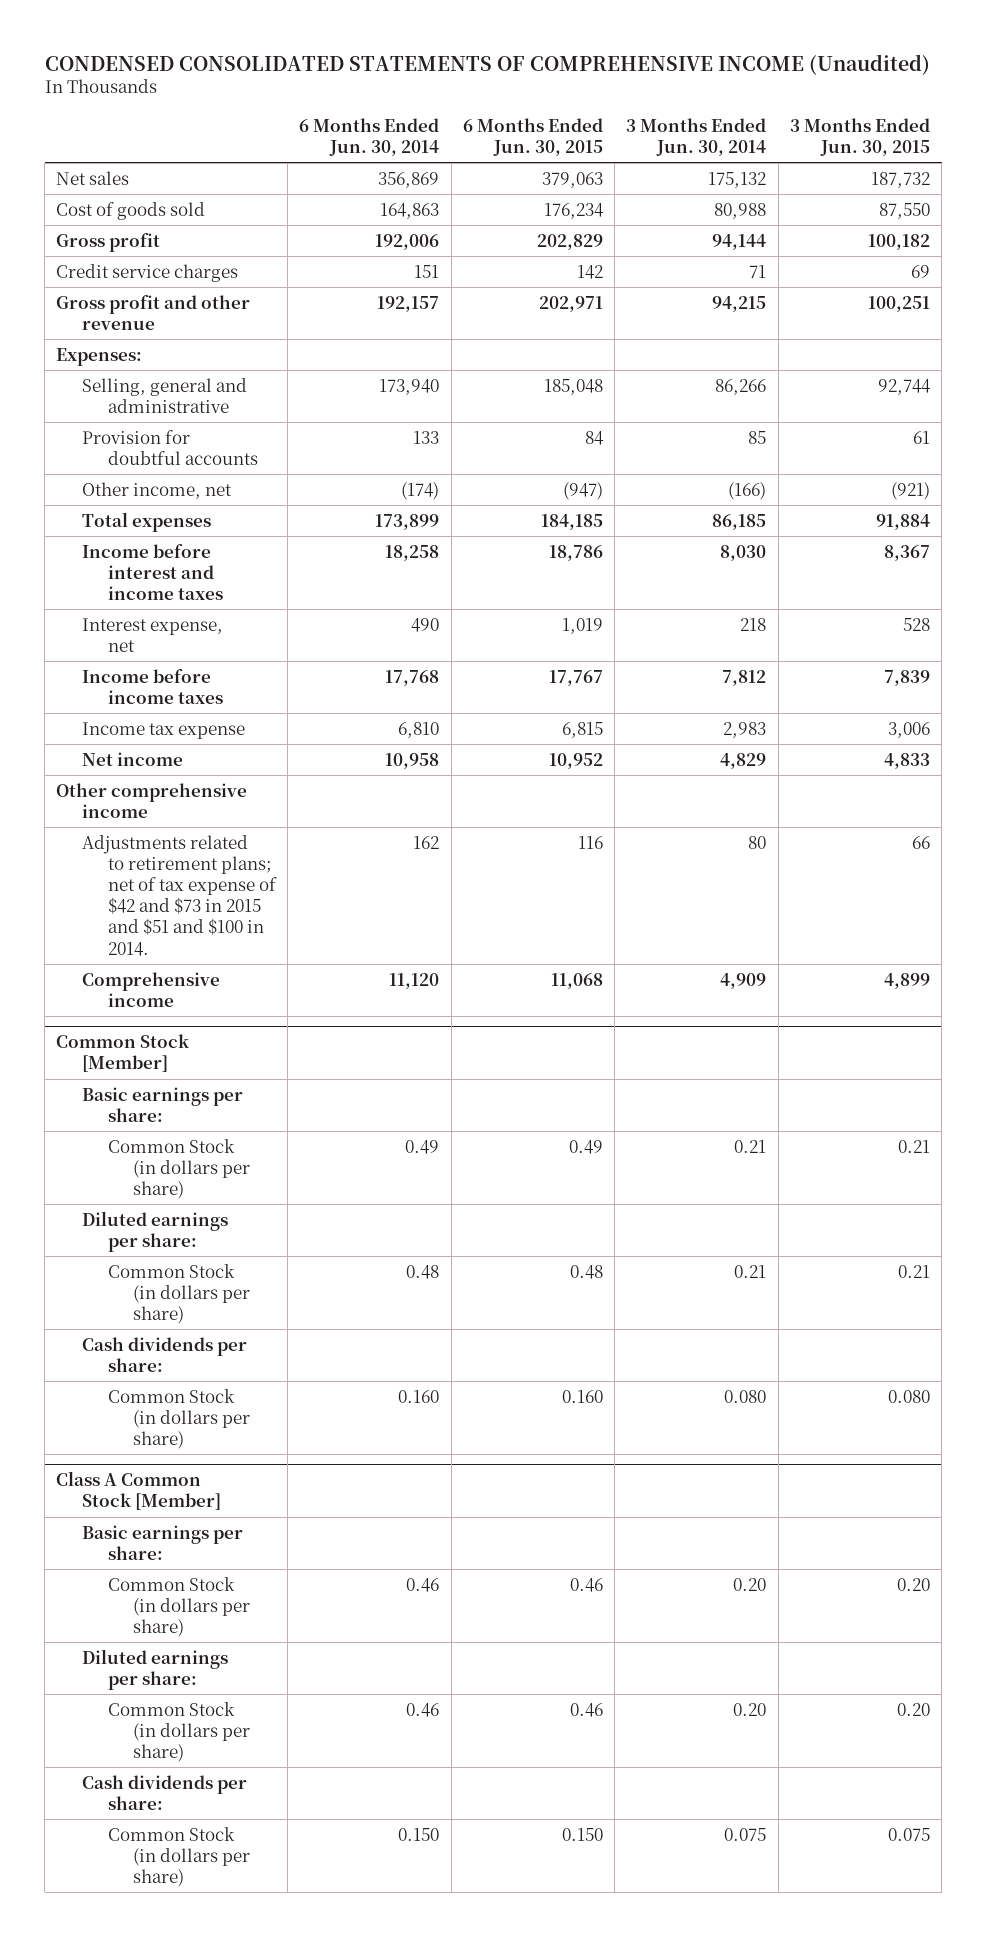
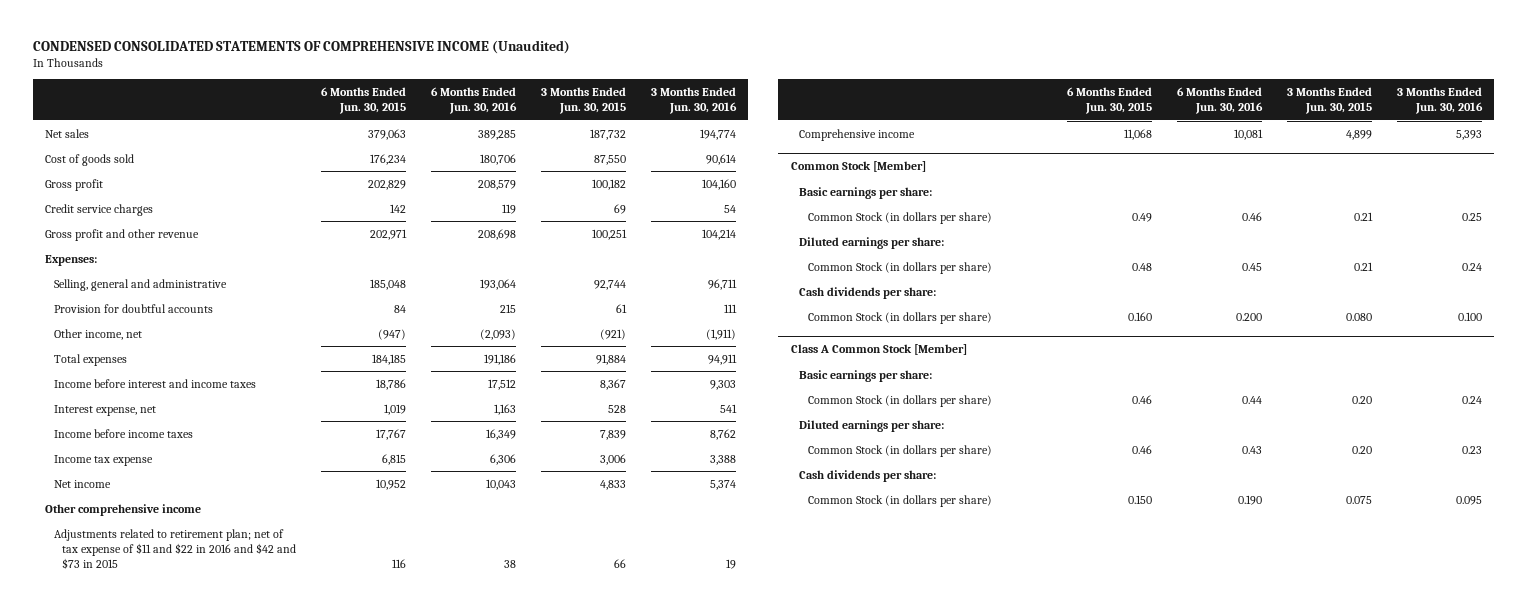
- | 6 Months Ended Jun. 30, 2014 | 6 Months Ended Jun. 30, 2015 | 3 Months Ended Jun. 30, 2014 | 3 Months Ended Jun. 30, 2015
+ | 6 Months Ended Jun. 30, 2015 | 6 Months Ended Jun. 30, 2016 | 3 Months Ended Jun. 30, 2015 | 3 Months Ended Jun. 30, 2016
- Adjustments related to retirement plans; net of tax expense of $42 and $73 in 2015 and $51 and $100 in 2014. | 162 | 116 | 80 | 66
+ Adjustments related to retirement plan; net of tax expense of $11 and $22 in 2016 and $42 and $73 in 2015 | 116 | 38 | 66 | 19

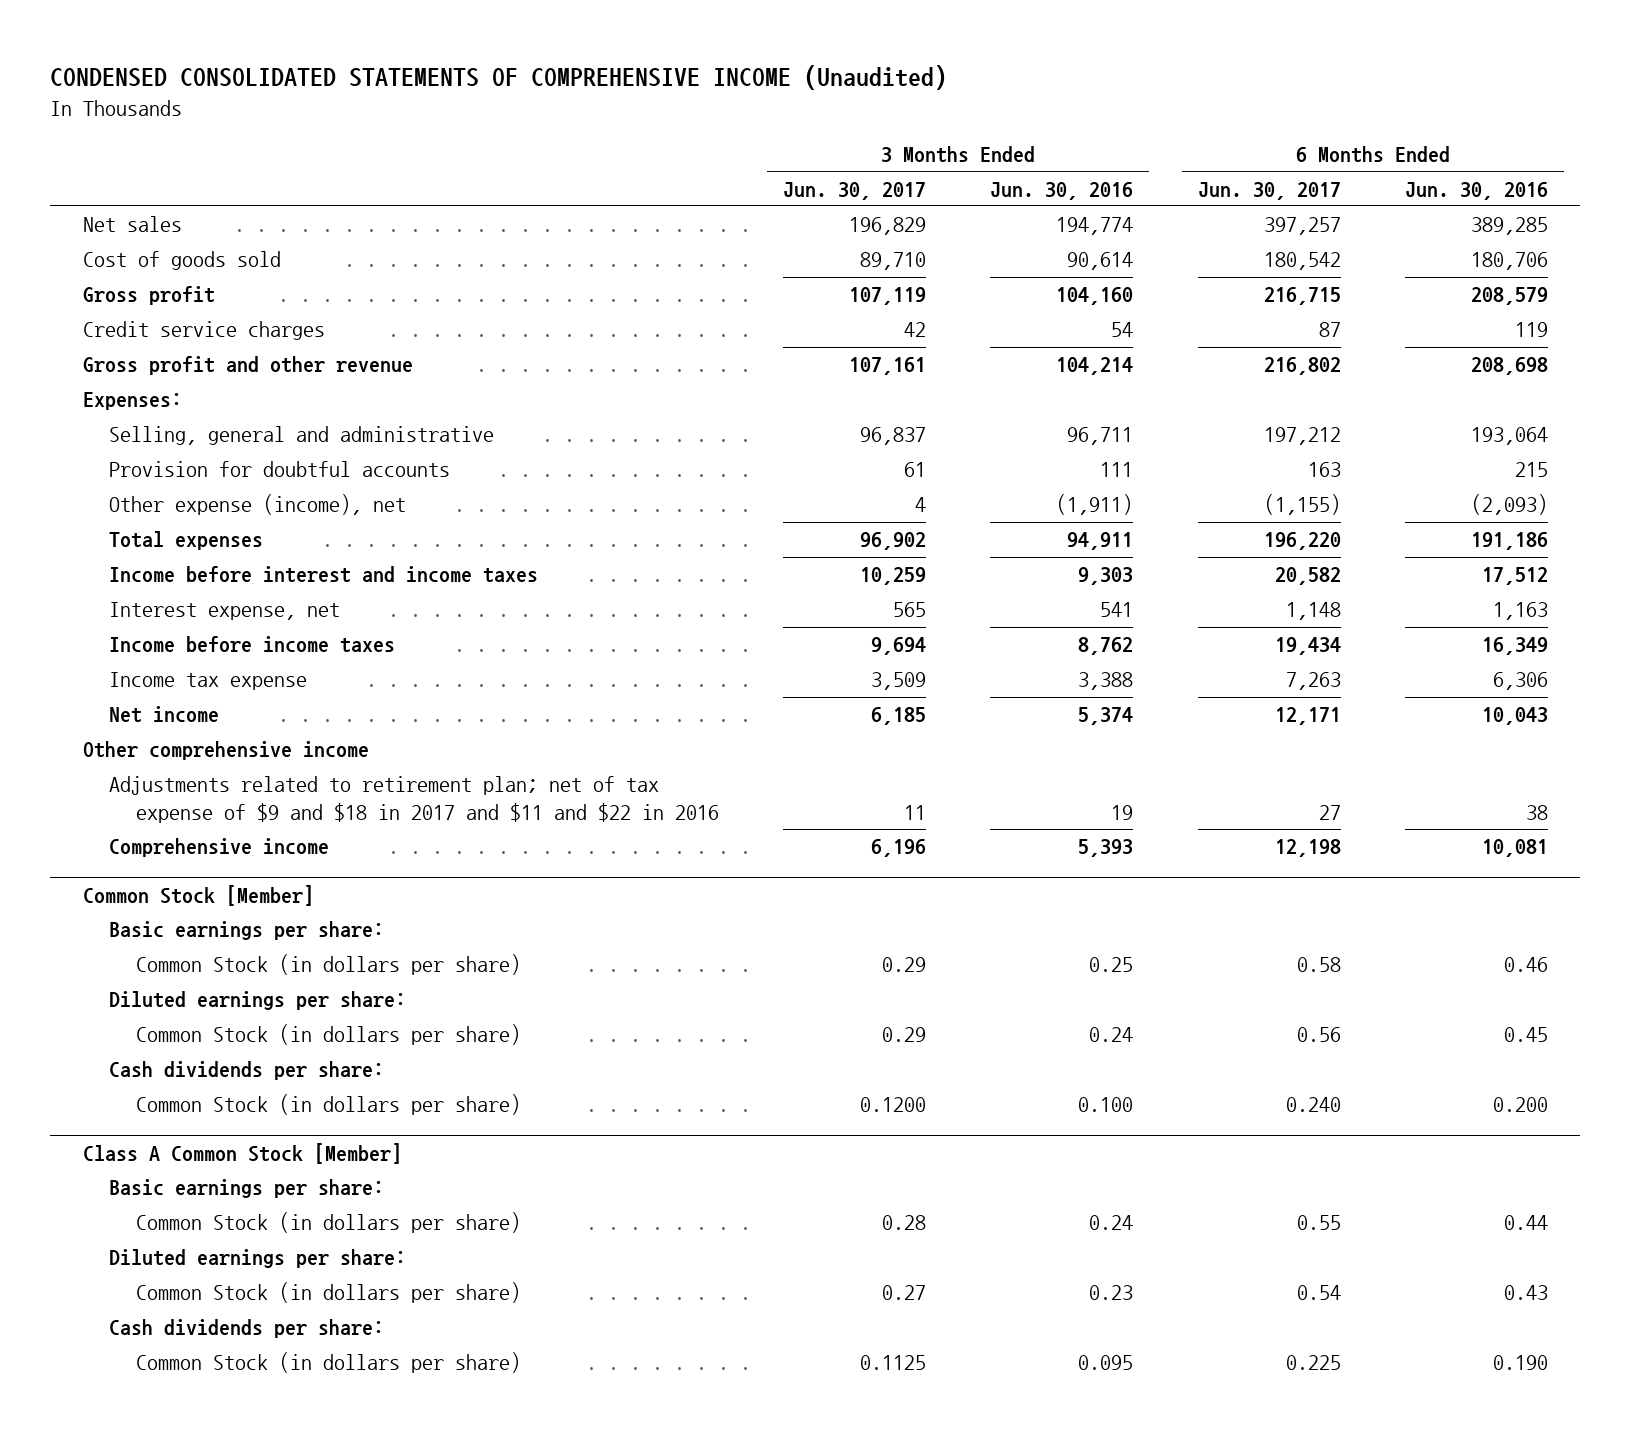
- | 6 Months Ended Jun. 30, 2015 | 6 Months Ended Jun. 30, 2016 | 3 Months Ended Jun. 30, 2015 | 3 Months Ended Jun. 30, 2016
+ | 3 Months Ended Jun. 30, 2017 | 3 Months Ended Jun. 30, 2016 | 6 Months Ended Jun. 30, 2017 | 6 Months Ended Jun. 30, 2016
- Other income, net | (947) | (2,093) | (921) | (1,911)
+ Other expense (income), net | 4 | (1,911) | (1,155) | (2,093)
- Adjustments related to retirement plan; net of tax expense of $11 and $22 in 2016 and $42 and $73 in 2015 | 116 | 38 | 66 | 19
+ Adjustments related to retirement plan; net of tax expense of $9 and $18 in 2017 and $11 and $22 in 2016 | 11 | 19 | 27 | 38

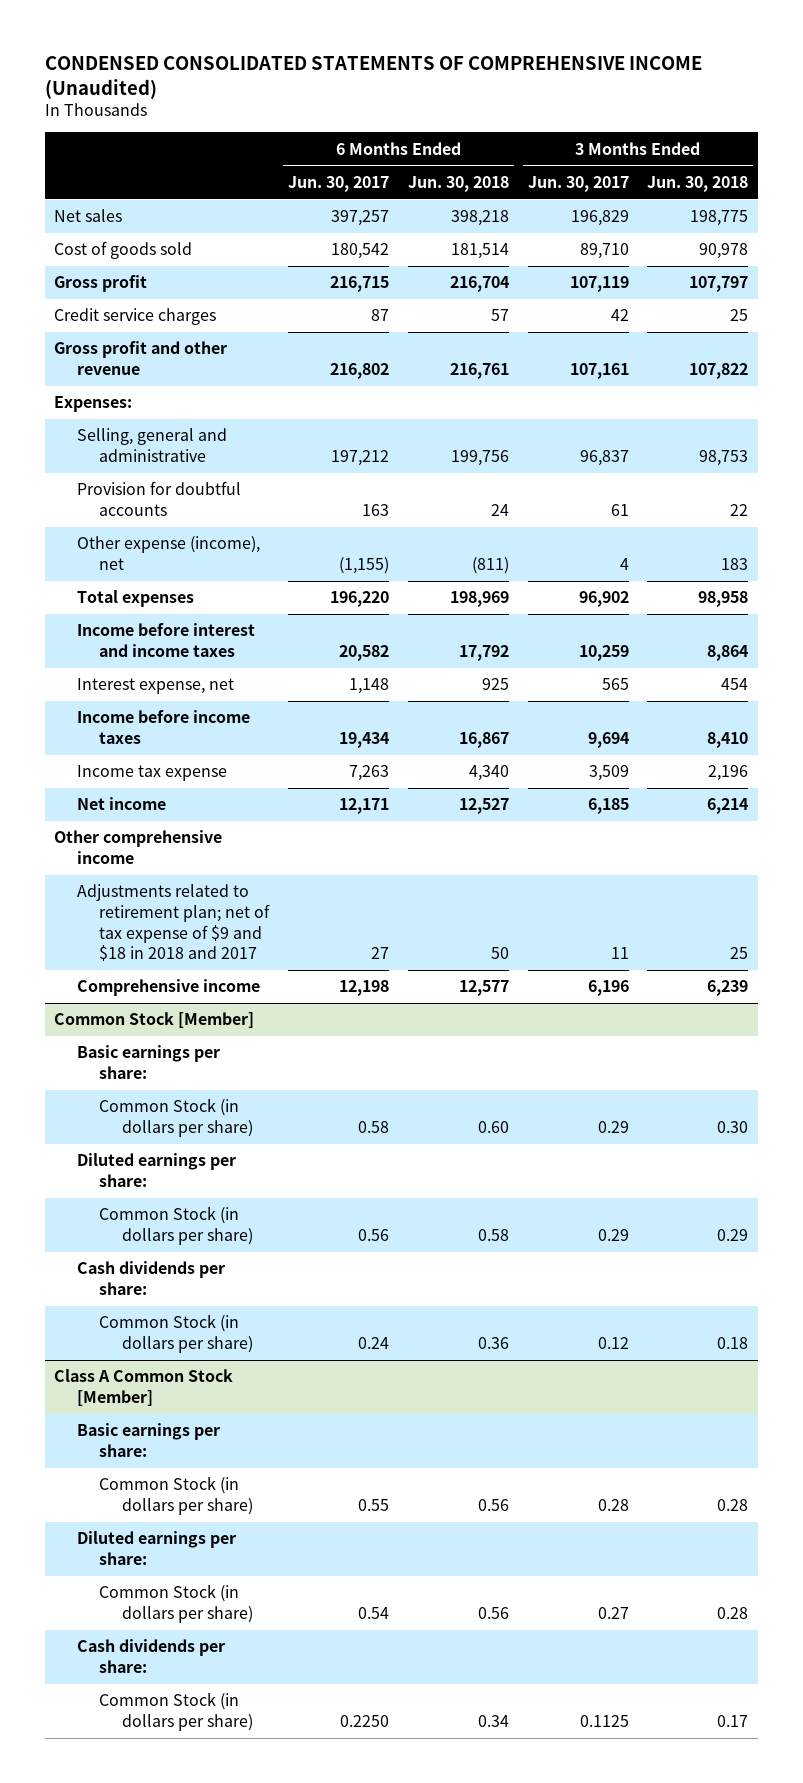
- | 3 Months Ended Jun. 30, 2017 | 3 Months Ended Jun. 30, 2016 | 6 Months Ended Jun. 30, 2017 | 6 Months Ended Jun. 30, 2016
+ | 6 Months Ended Jun. 30, 2017 | 6 Months Ended Jun. 30, 2018 | 3 Months Ended Jun. 30, 2017 | 3 Months Ended Jun. 30, 2018
- Adjustments related to retirement plan; net of tax expense of $9 and $18 in 2017 and $11 and $22 in 2016 | 11 | 19 | 27 | 38
+ Adjustments related to retirement plan; net of tax expense of $9 and $18 in 2018 and 2017 | 27 | 50 | 11 | 25
@ Common Stock [Member]
- Common Stock (in dollars per share) | 0.1200 | 0.100 | 0.240 | 0.200
+ Common Stock (in dollars per share) | 0.24 | 0.36 | 0.12 | 0.18
@ Class A Common Stock [Member]
- Common Stock (in dollars per share) | 0.1125 | 0.095 | 0.225 | 0.190
+ Common Stock (in dollars per share) | 0.2250 | 0.34 | 0.1125 | 0.17

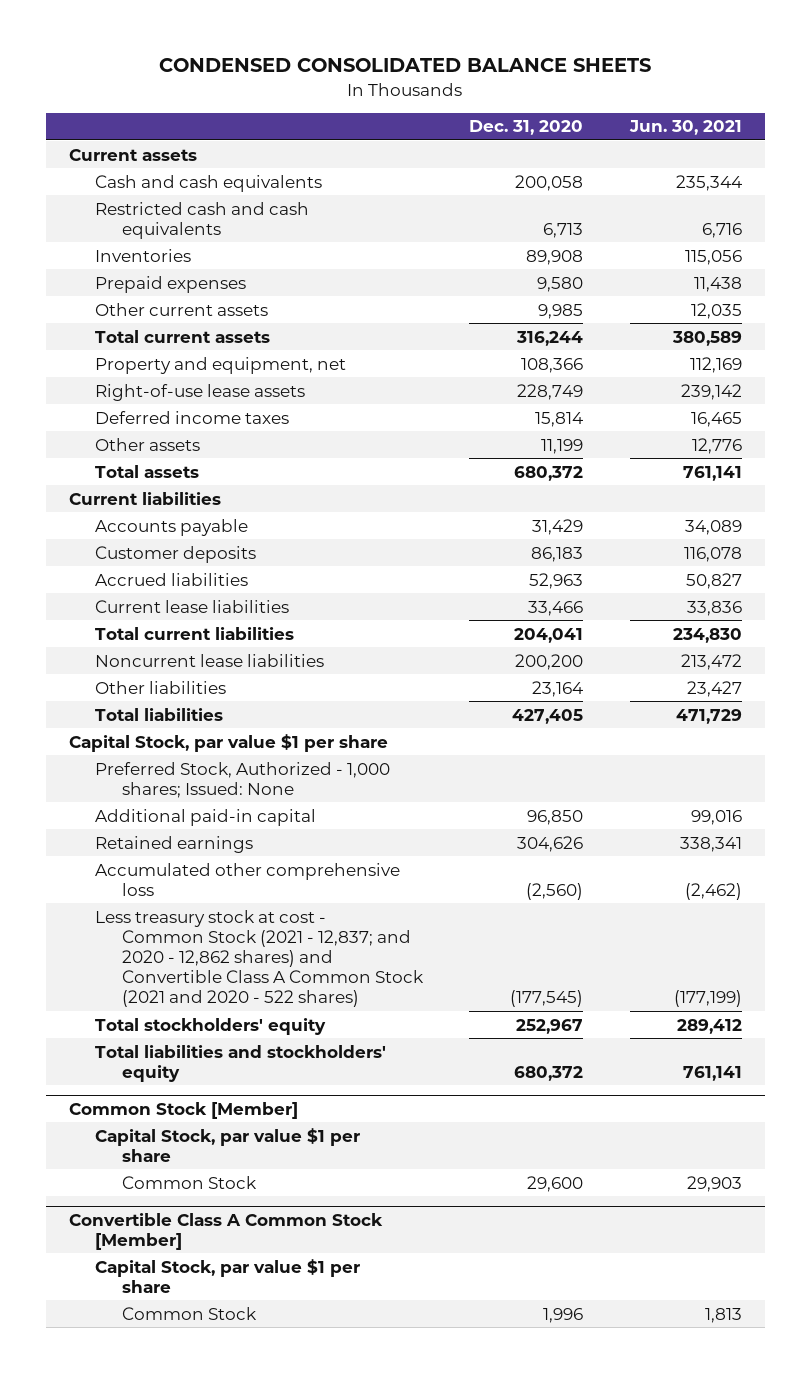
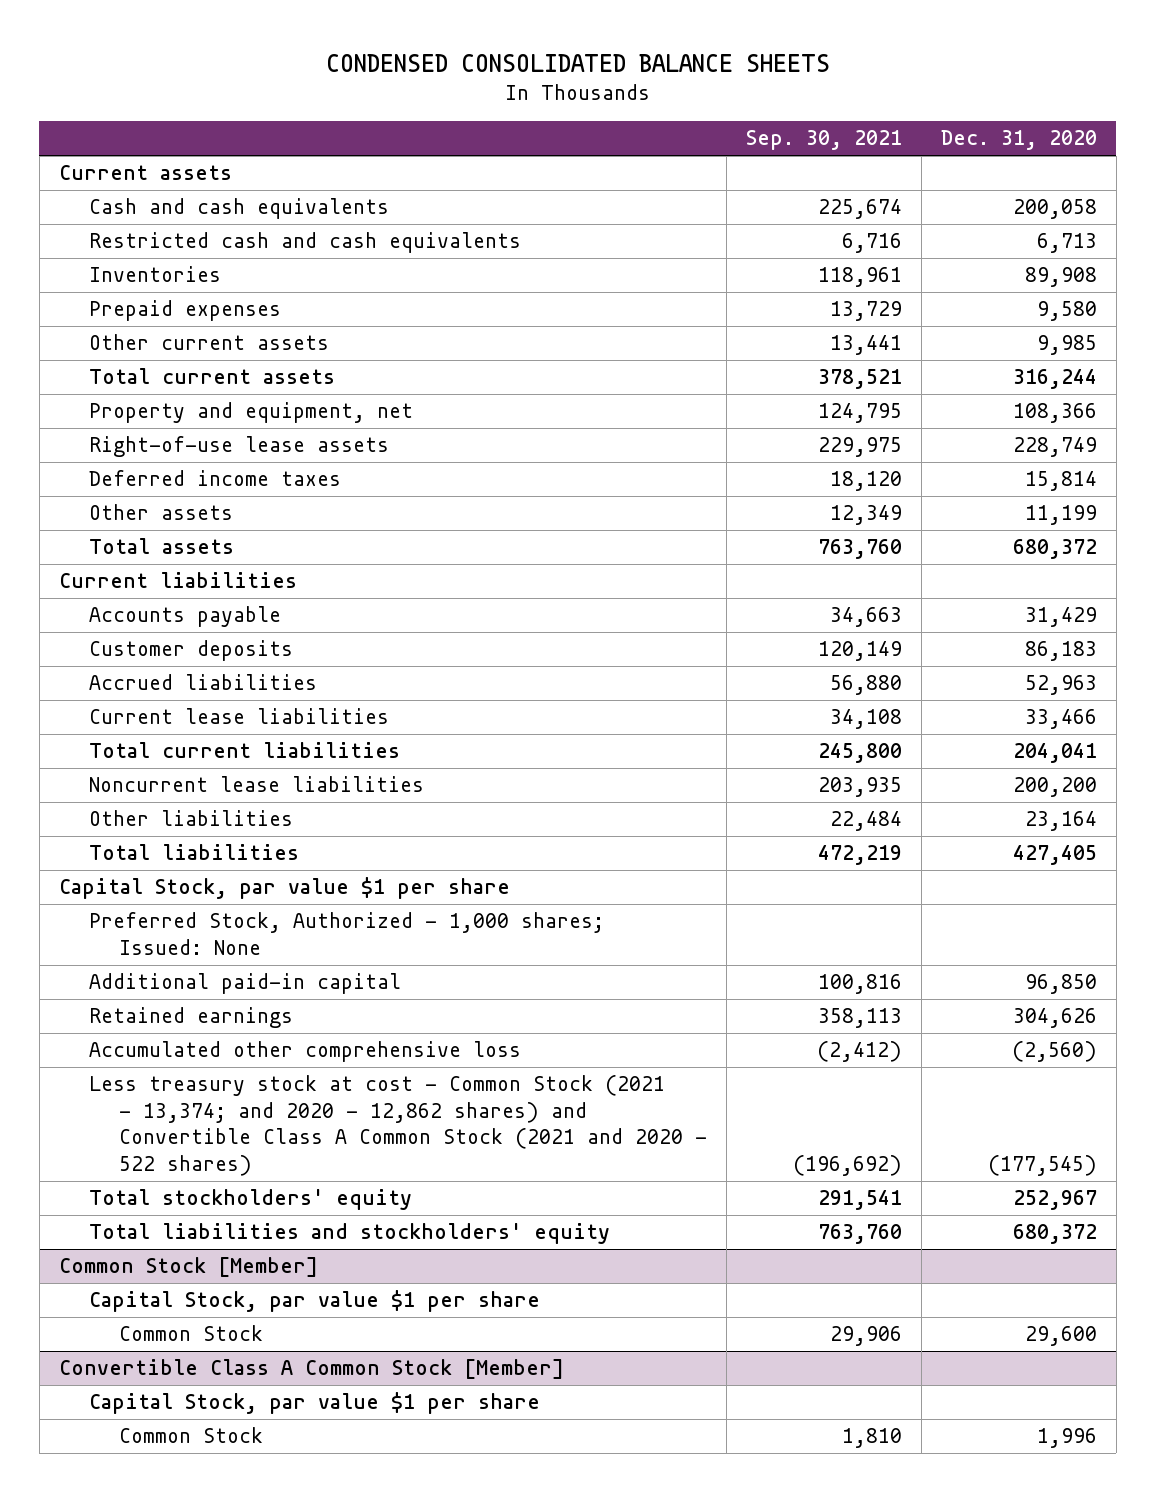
- | Dec. 31, 2020 | Jun. 30, 2021
+ | Sep. 30, 2021 | Dec. 31, 2020
- Less treasury stock at cost - Common Stock (2021 - 12,837; and 2020 - 12,862 shares) and Convertible Class A Common Stock (2021 and 2020 - 522 shares) | (177,545) | (177,199)
+ Less treasury stock at cost - Common Stock (2021 - 13,374; and 2020 - 12,862 shares) and Convertible Class A Common Stock (2021 and 2020 - 522 shares) | (196,692) | (177,545)

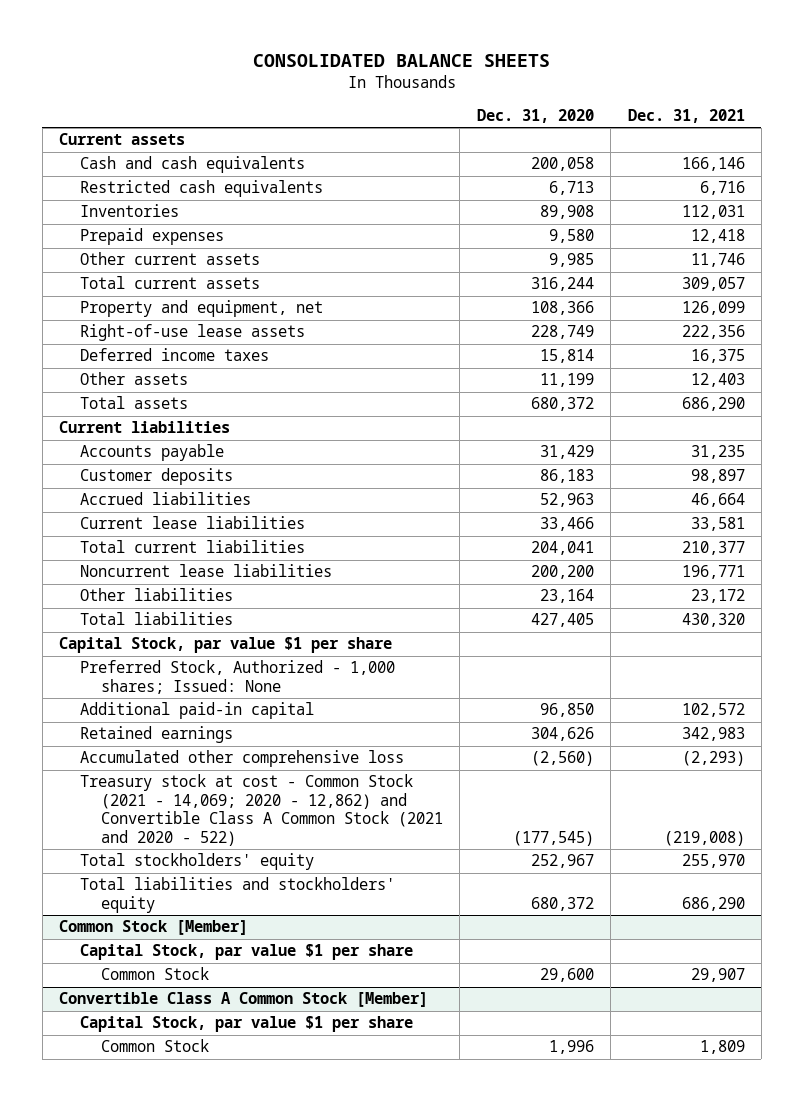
- CONDENSED CONSOLIDATED BALANCE SHEETS
+ CONSOLIDATED BALANCE SHEETS
- | Sep. 30, 2021 | Dec. 31, 2020
+ | Dec. 31, 2020 | Dec. 31, 2021
- Restricted cash and cash equivalents | 6,716 | 6,713
+ Restricted cash equivalents | 6,713 | 6,716
- Less treasury stock at cost - Common Stock (2021 - 13,374; and 2020 - 12,862 shares) and Convertible Class A Common Stock (2021 and 2020 - 522 shares) | (196,692) | (177,545)
+ Treasury stock at cost - Common Stock (2021 - 14,069; 2020 - 12,862) and Convertible Class A Common Stock (2021 and 2020 - 522) | (177,545) | (219,008)

